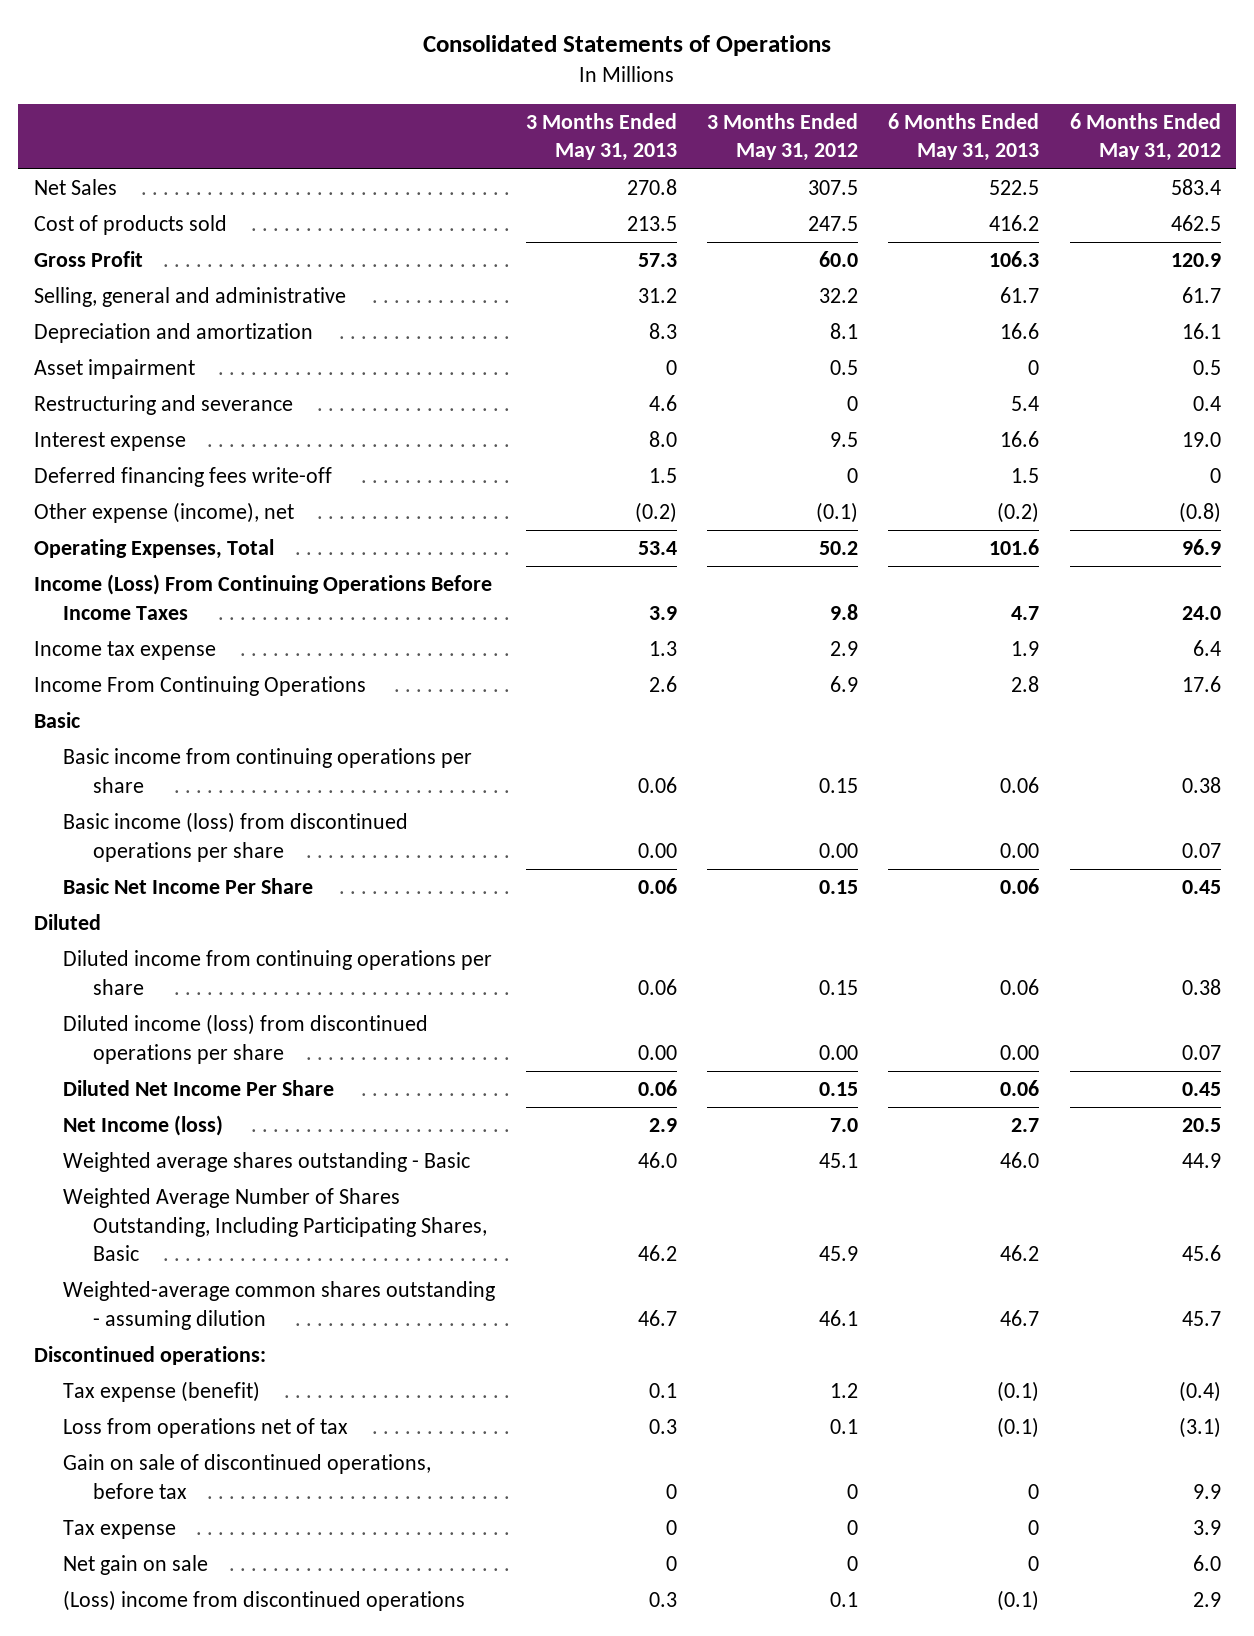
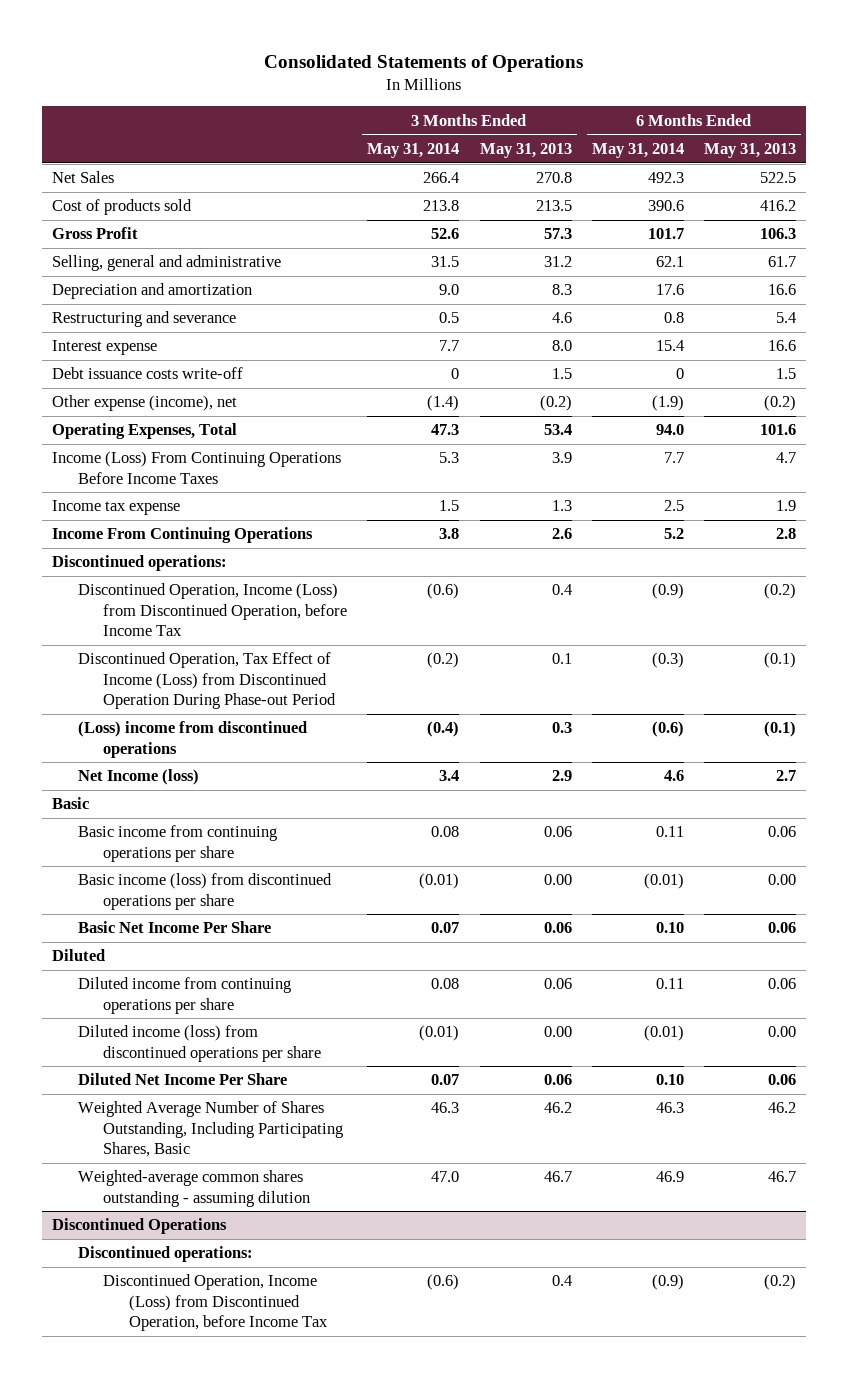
- | 3 Months Ended May 31, 2013 | 3 Months Ended May 31, 2012 | 6 Months Ended May 31, 2013 | 6 Months Ended May 31, 2012
+ | 3 Months Ended May 31, 2014 | 3 Months Ended May 31, 2013 | 6 Months Ended May 31, 2014 | 6 Months Ended May 31, 2013
- Asset impairment | 0 | 0.5 | 0 | 0.5
- Deferred financing fees write-off | 1.5 | 0 | 1.5 | 0
+ Debt issuance costs write-off | 0 | 1.5 | 0 | 1.5
+ Discontinued operations:
+ Discontinued Operation, Income (Loss) from Discontinued Operation, before Income Tax | (0.6) | 0.4 | (0.9) | (0.2)
+ Discontinued Operation, Tax Effect of Income (Loss) from Discontinued Operation During Phase-out Period | (0.2) | 0.1 | (0.3) | (0.1)
moved up: (Loss) income from discontinued operations | (0.4) | 0.3 | (0.6) | (0.1)
moved up: Net Income (loss) | 3.4 | 2.9 | 4.6 | 2.7
- Weighted average shares outstanding - Basic | 46.0 | 45.1 | 46.0 | 44.9
+ Discontinued Operations
- Tax expense (benefit) | 0.1 | 1.2 | (0.1) | (0.4)
- Loss from operations net of tax | 0.3 | 0.1 | (0.1) | (3.1)
- Gain on sale of discontinued operations, before tax | 0 | 0 | 0 | 9.9
- Tax expense | 0 | 0 | 0 | 3.9
- Net gain on sale | 0 | 0 | 0 | 6.0
+ Discontinued Operation, Income (Loss) from Discontinued Operation, before Income Tax | (0.6) | 0.4 | (0.9) | (0.2)

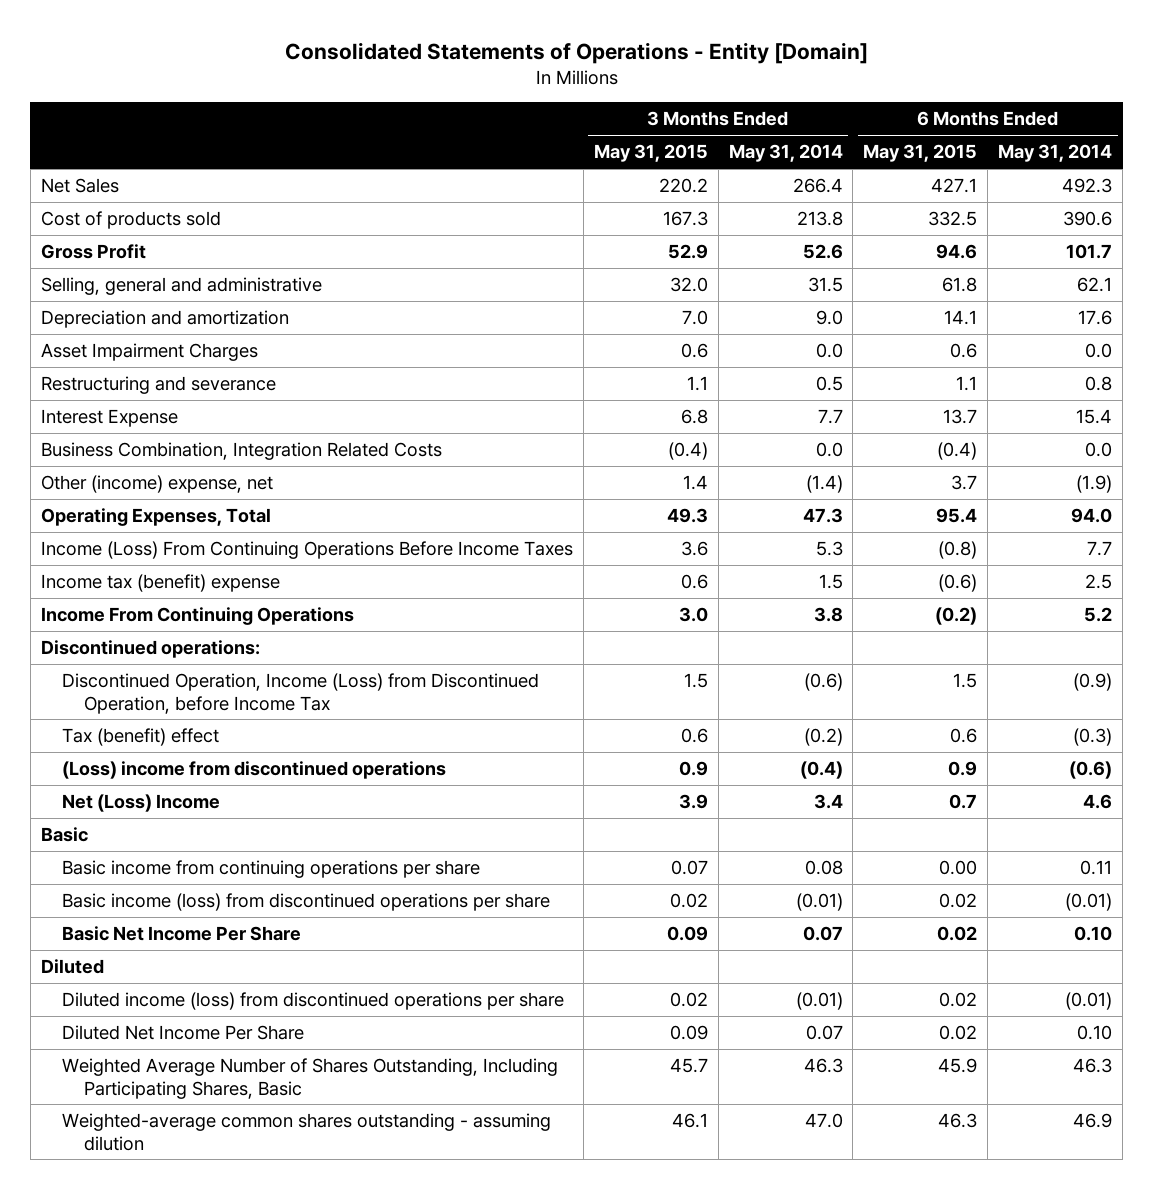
- Consolidated Statements of Operations
+ Consolidated Statements of Operations - Entity [Domain]
- | 3 Months Ended May 31, 2014 | 3 Months Ended May 31, 2013 | 6 Months Ended May 31, 2014 | 6 Months Ended May 31, 2013
+ | 3 Months Ended May 31, 2015 | 3 Months Ended May 31, 2014 | 6 Months Ended May 31, 2015 | 6 Months Ended May 31, 2014
+ Asset Impairment Charges | 0.6 | 0.0 | 0.6 | 0.0
- Interest expense | 7.7 | 8.0 | 15.4 | 16.6
- Debt issuance costs write-off | 0 | 1.5 | 0 | 1.5
- Other expense (income), net | (1.4) | (0.2) | (1.9) | (0.2)
+ Interest Expense | 6.8 | 7.7 | 13.7 | 15.4
+ Business Combination, Integration Related Costs | (0.4) | 0.0 | (0.4) | 0.0
+ Other (income) expense, net | 1.4 | (1.4) | 3.7 | (1.9)
- Income tax expense | 1.5 | 1.3 | 2.5 | 1.9
+ Income tax (benefit) expense | 0.6 | 1.5 | (0.6) | 2.5
- Discontinued Operation, Tax Effect of Income (Loss) from Discontinued Operation During Phase-out Period | (0.2) | 0.1 | (0.3) | (0.1)
+ Tax (benefit) effect | 0.6 | (0.2) | 0.6 | (0.3)
- Net Income (loss) | 3.4 | 2.9 | 4.6 | 2.7
+ Net (Loss) Income | 3.9 | 3.4 | 0.7 | 4.6
- Diluted income from continuing operations per share | 0.08 | 0.06 | 0.11 | 0.06
- Discontinued Operations
- Discontinued operations:
- Discontinued Operation, Income (Loss) from Discontinued Operation, before Income Tax | (0.6) | 0.4 | (0.9) | (0.2)

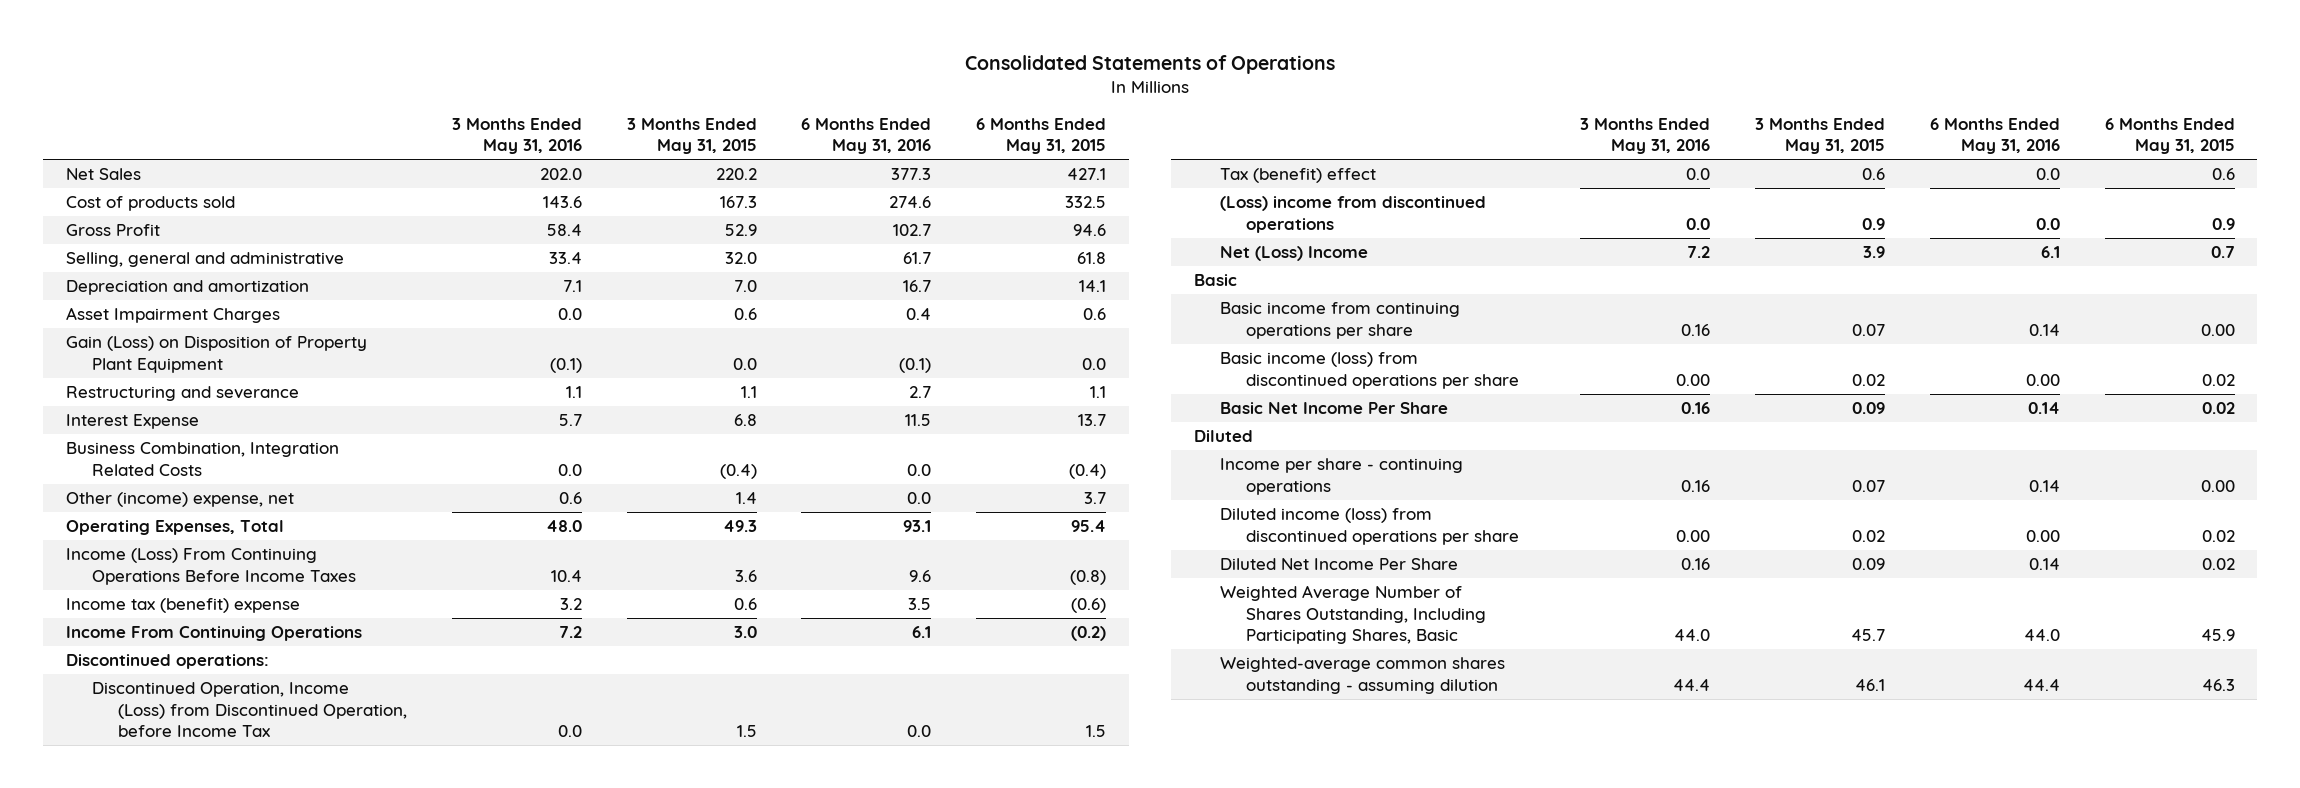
- Consolidated Statements of Operations - Entity [Domain]
+ Consolidated Statements of Operations
- | 3 Months Ended May 31, 2015 | 3 Months Ended May 31, 2014 | 6 Months Ended May 31, 2015 | 6 Months Ended May 31, 2014
+ | 3 Months Ended May 31, 2016 | 3 Months Ended May 31, 2015 | 6 Months Ended May 31, 2016 | 6 Months Ended May 31, 2015
+ Gain (Loss) on Disposition of Property Plant Equipment | (0.1) | 0.0 | (0.1) | 0.0
+ Income per share - continuing operations | 0.16 | 0.07 | 0.14 | 0.00

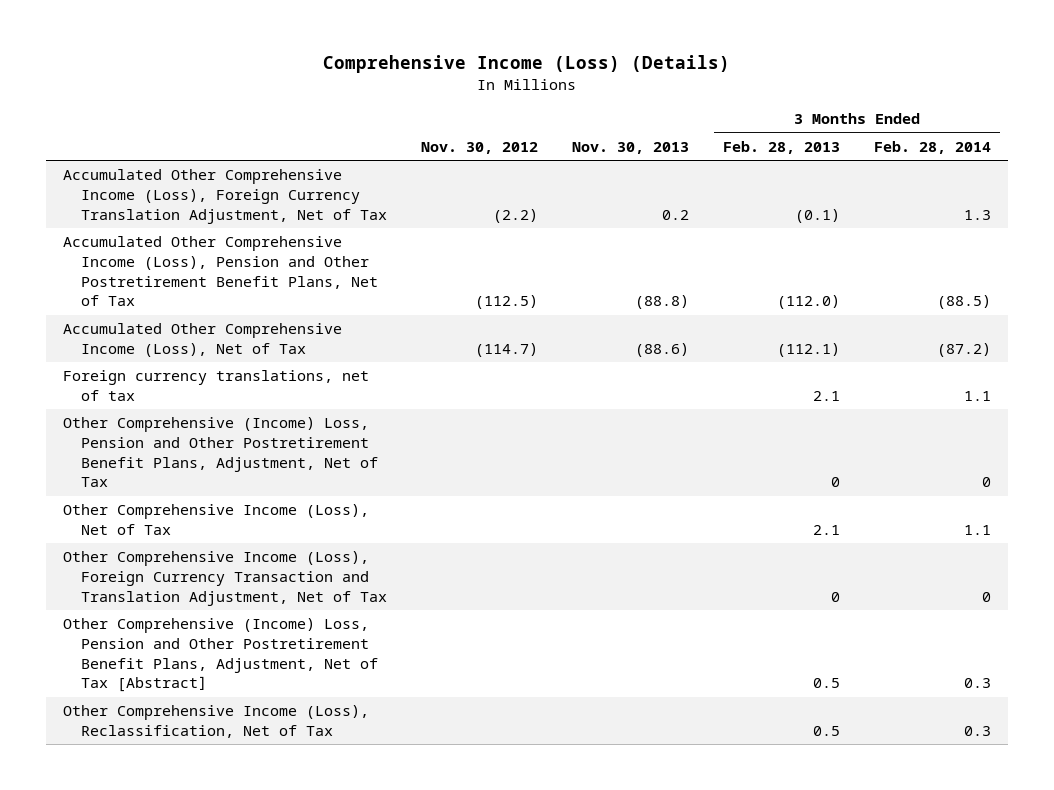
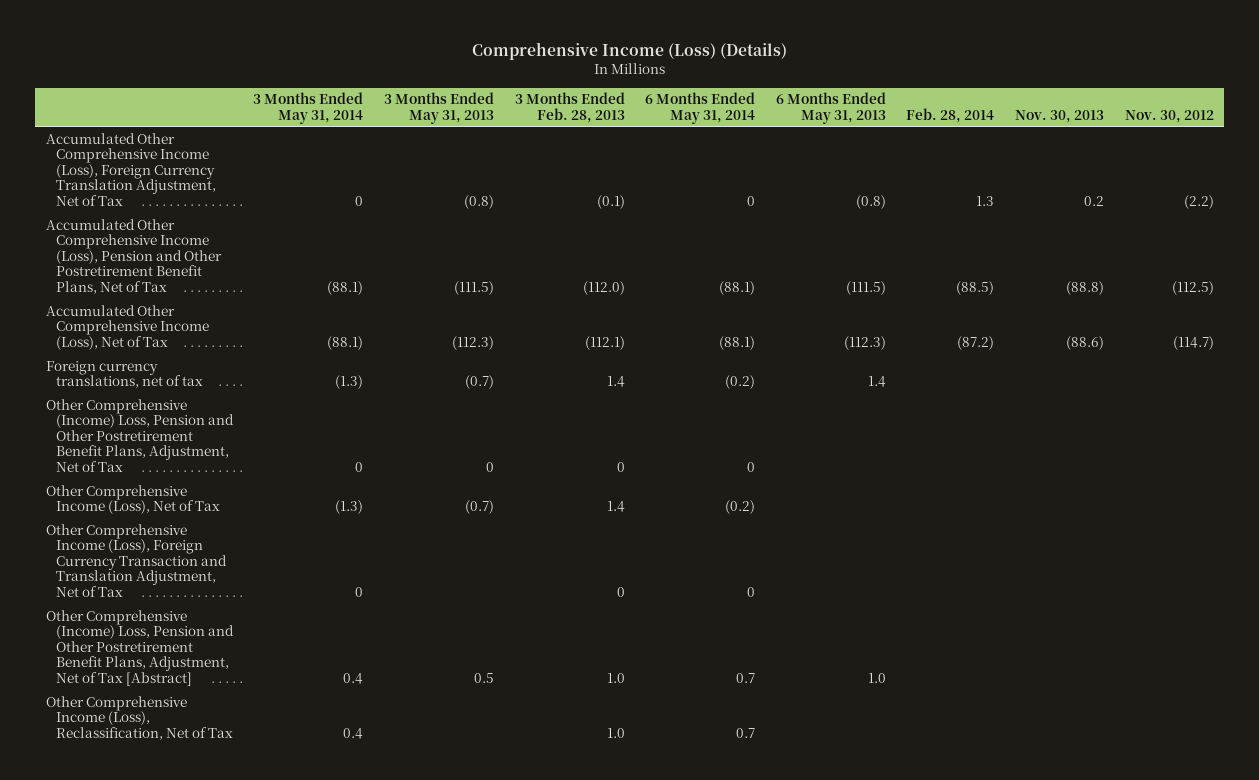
- | Nov. 30, 2012 | Nov. 30, 2013 | 3 Months Ended Feb. 28, 2013 | 3 Months Ended Feb. 28, 2014
+ | 3 Months Ended May 31, 2014 | 3 Months Ended May 31, 2013 | 3 Months Ended Feb. 28, 2013 | 6 Months Ended May 31, 2014 | 6 Months Ended May 31, 2013 | Feb. 28, 2014 | Nov. 30, 2013 | Nov. 30, 2012
- Foreign currency translations, net of tax | | | 2.1 | 1.1
+ Foreign currency translations, net of tax | (1.3) | (0.7) | 1.4 | (0.2) | 1.4 | | |
- Other Comprehensive Income (Loss), Net of Tax | | | 2.1 | 1.1
+ Other Comprehensive Income (Loss), Net of Tax | (1.3) | (0.7) | 1.4 | (0.2) | | | |
- Other Comprehensive (Income) Loss, Pension and Other Postretirement Benefit Plans, Adjustment, Net of Tax [Abstract] | | | 0.5 | 0.3
- Other Comprehensive Income (Loss), Reclassification, Net of Tax | | | 0.5 | 0.3
+ Other Comprehensive (Income) Loss, Pension and Other Postretirement Benefit Plans, Adjustment, Net of Tax [Abstract] | 0.4 | 0.5 | 1.0 | 0.7 | 1.0 | | |
+ Other Comprehensive Income (Loss), Reclassification, Net of Tax | 0.4 | | 1.0 | 0.7 | | | |

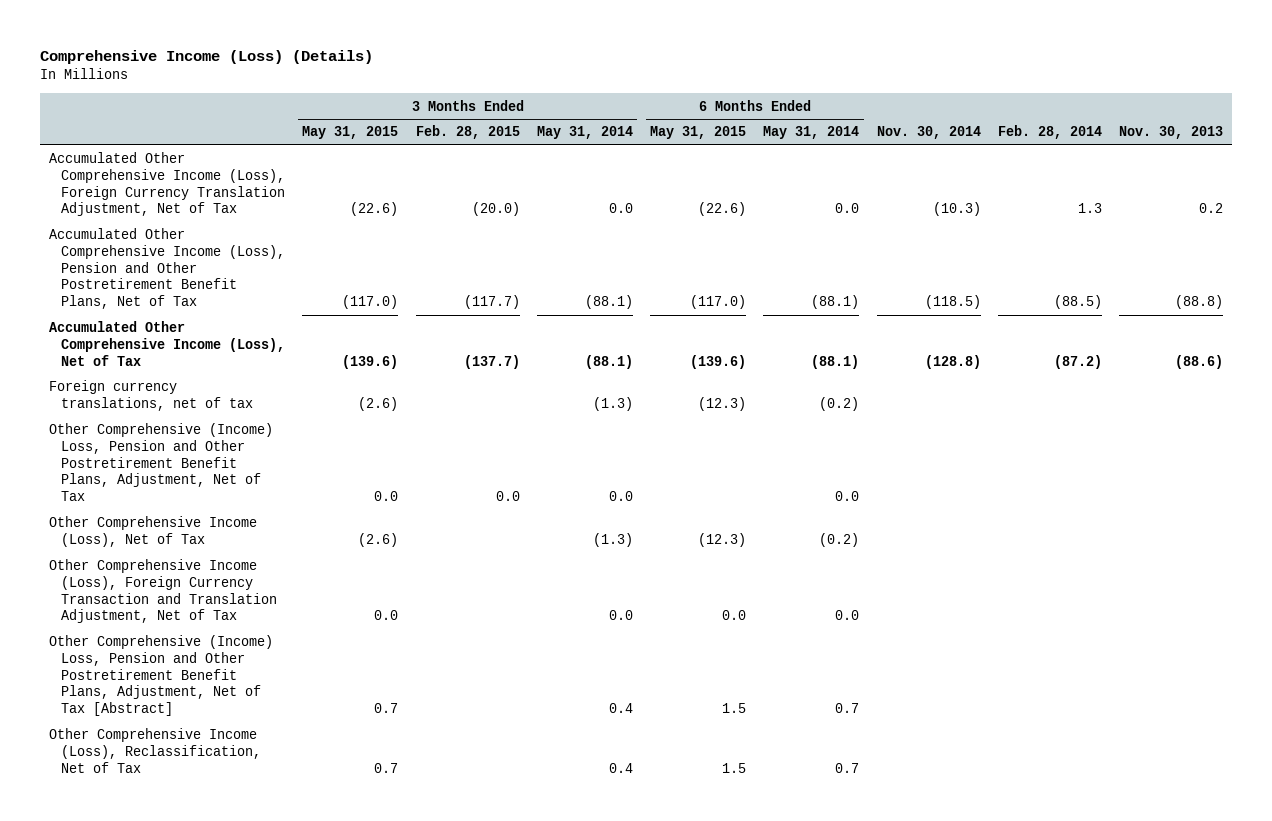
- | 3 Months Ended May 31, 2014 | 3 Months Ended May 31, 2013 | 3 Months Ended Feb. 28, 2013 | 6 Months Ended May 31, 2014 | 6 Months Ended May 31, 2013 | Feb. 28, 2014 | Nov. 30, 2013 | Nov. 30, 2012
+ | 3 Months Ended May 31, 2015 | 3 Months Ended Feb. 28, 2015 | 3 Months Ended May 31, 2014 | 6 Months Ended May 31, 2015 | 6 Months Ended May 31, 2014 | Nov. 30, 2014 | Feb. 28, 2014 | Nov. 30, 2013
- Accumulated Other Comprehensive Income (Loss), Foreign Currency Translation Adjustment, Net of Tax | 0 | (0.8) | (0.1) | 0 | (0.8) | 1.3 | 0.2 | (2.2)
+ Accumulated Other Comprehensive Income (Loss), Foreign Currency Translation Adjustment, Net of Tax | (22.6) | (20.0) | 0.0 | (22.6) | 0.0 | (10.3) | 1.3 | 0.2
- Other Comprehensive (Income) Loss, Pension and Other Postretirement Benefit Plans, Adjustment, Net of Tax | 0 | 0 | 0 | 0 | | | |
+ Other Comprehensive (Income) Loss, Pension and Other Postretirement Benefit Plans, Adjustment, Net of Tax | 0.0 | 0.0 | 0.0 | | 0.0 | | |
- Other Comprehensive Income (Loss), Foreign Currency Transaction and Translation Adjustment, Net of Tax | 0 | | 0 | 0 | | | |
+ Other Comprehensive Income (Loss), Foreign Currency Transaction and Translation Adjustment, Net of Tax | 0.0 | | 0.0 | 0.0 | 0.0 | | |

